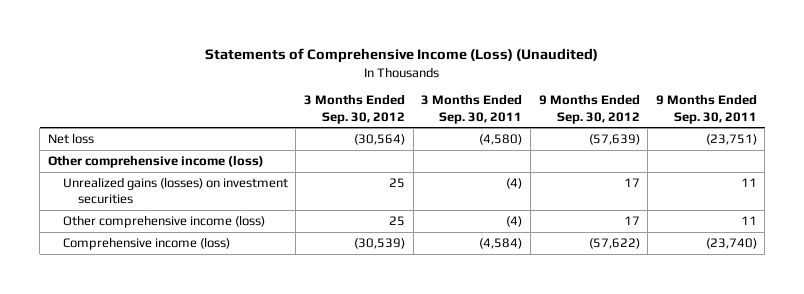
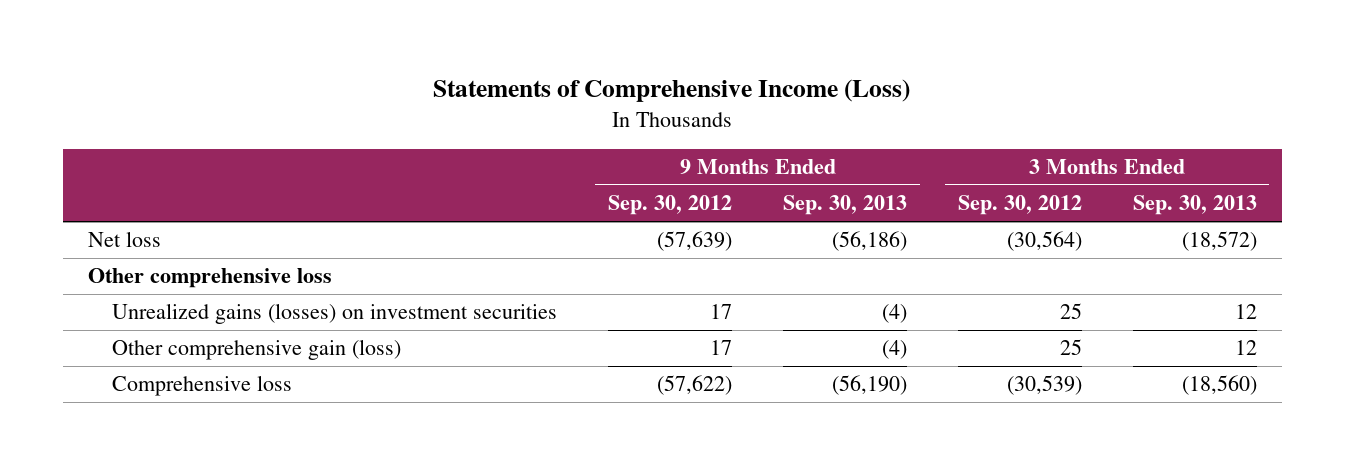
- Statements of Comprehensive Income (Loss) (Unaudited)
+ Statements of Comprehensive Income (Loss)
- | 3 Months Ended Sep. 30, 2012 | 3 Months Ended Sep. 30, 2011 | 9 Months Ended Sep. 30, 2012 | 9 Months Ended Sep. 30, 2011
+ | 9 Months Ended Sep. 30, 2012 | 9 Months Ended Sep. 30, 2013 | 3 Months Ended Sep. 30, 2012 | 3 Months Ended Sep. 30, 2013
- Other comprehensive income (loss)
+ Other comprehensive loss
- Other comprehensive income (loss) | 25 | (4) | 17 | 11
- Comprehensive income (loss) | (30,539) | (4,584) | (57,622) | (23,740)
+ Other comprehensive gain (loss) | 17 | (4) | 25 | 12
+ Comprehensive loss | (57,622) | (56,190) | (30,539) | (18,560)

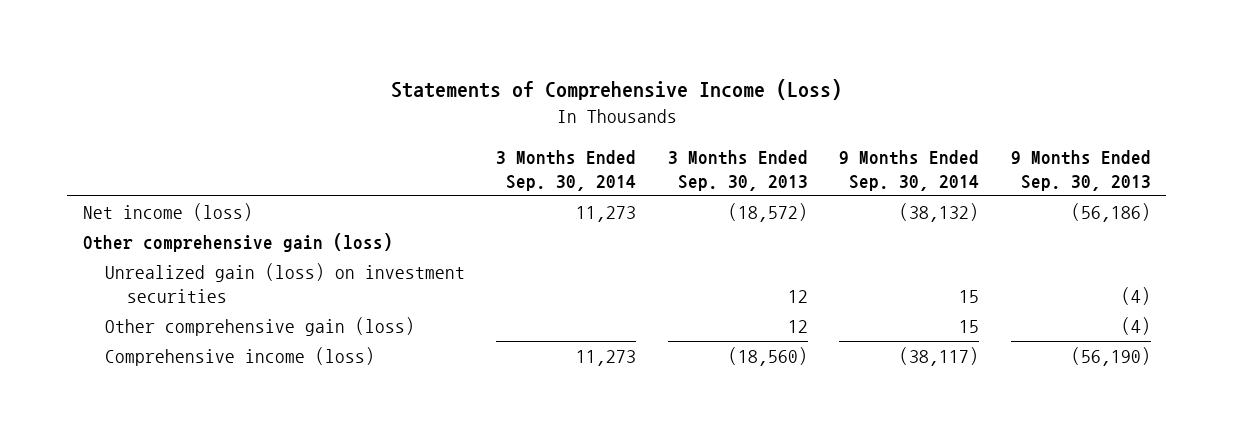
- | 9 Months Ended Sep. 30, 2012 | 9 Months Ended Sep. 30, 2013 | 3 Months Ended Sep. 30, 2012 | 3 Months Ended Sep. 30, 2013
+ | 3 Months Ended Sep. 30, 2014 | 3 Months Ended Sep. 30, 2013 | 9 Months Ended Sep. 30, 2014 | 9 Months Ended Sep. 30, 2013
- Net loss | (57,639) | (56,186) | (30,564) | (18,572)
- Other comprehensive loss
- Unrealized gains (losses) on investment securities | 17 | (4) | 25 | 12
+ Net income (loss) | 11,273 | (18,572) | (38,132) | (56,186)
+ Other comprehensive gain (loss)
+ Unrealized gain (loss) on investment securities | | 12 | 15 | (4)
- Comprehensive loss | (57,622) | (56,190) | (30,539) | (18,560)
+ Comprehensive income (loss) | 11,273 | (18,560) | (38,117) | (56,190)

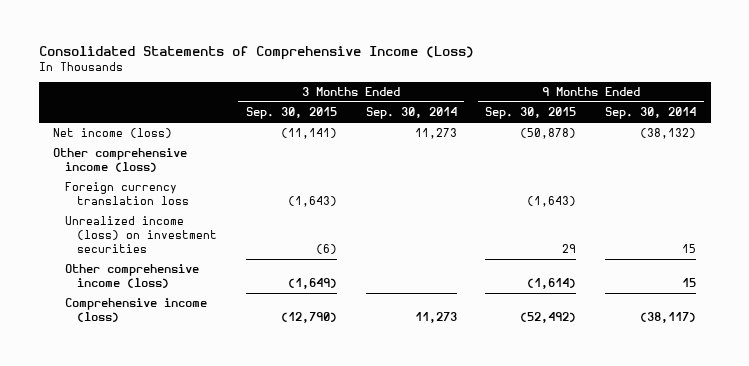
- Statements of Comprehensive Income (Loss)
+ Consolidated Statements of Comprehensive Income (Loss)
- | 3 Months Ended Sep. 30, 2014 | 3 Months Ended Sep. 30, 2013 | 9 Months Ended Sep. 30, 2014 | 9 Months Ended Sep. 30, 2013
+ | 3 Months Ended Sep. 30, 2015 | 3 Months Ended Sep. 30, 2014 | 9 Months Ended Sep. 30, 2015 | 9 Months Ended Sep. 30, 2014
- Other comprehensive gain (loss)
- Unrealized gain (loss) on investment securities | | 12 | 15 | (4)
- Other comprehensive gain (loss) | | 12 | 15 | (4)
+ Other comprehensive income (loss)
+ Foreign currency translation loss | (1,643) | | (1,643) |
+ Unrealized income (loss) on investment securities | (6) | | 29 | 15
+ Other comprehensive income (loss) | (1,649) | | (1,614) | 15

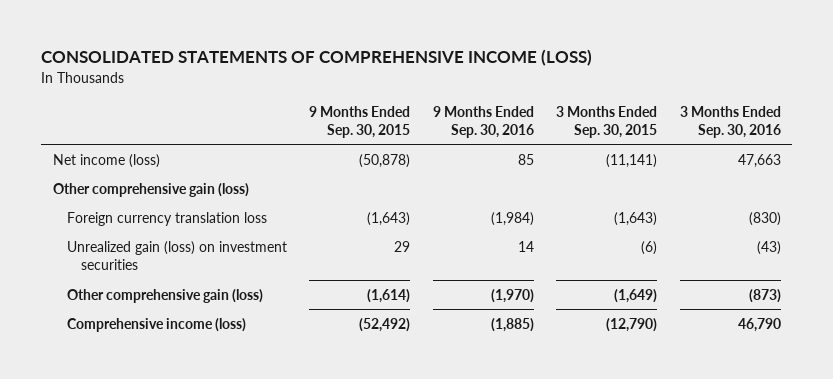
- Consolidated Statements of Comprehensive Income (Loss)
+ CONSOLIDATED STATEMENTS OF COMPREHENSIVE INCOME (LOSS)
- | 3 Months Ended Sep. 30, 2015 | 3 Months Ended Sep. 30, 2014 | 9 Months Ended Sep. 30, 2015 | 9 Months Ended Sep. 30, 2014
+ | 9 Months Ended Sep. 30, 2015 | 9 Months Ended Sep. 30, 2016 | 3 Months Ended Sep. 30, 2015 | 3 Months Ended Sep. 30, 2016
- Other comprehensive income (loss)
+ Other comprehensive gain (loss)
- Unrealized income (loss) on investment securities | (6) | | 29 | 15
- Other comprehensive income (loss) | (1,649) | | (1,614) | 15
+ Unrealized gain (loss) on investment securities | 29 | 14 | (6) | (43)
+ Other comprehensive gain (loss) | (1,614) | (1,970) | (1,649) | (873)

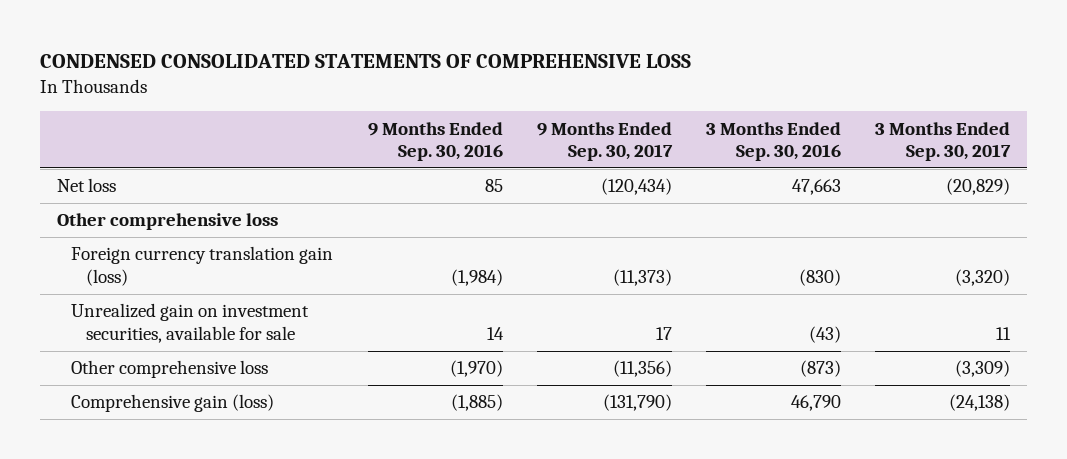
- CONSOLIDATED STATEMENTS OF COMPREHENSIVE INCOME (LOSS)
+ CONDENSED CONSOLIDATED STATEMENTS OF COMPREHENSIVE LOSS
- | 9 Months Ended Sep. 30, 2015 | 9 Months Ended Sep. 30, 2016 | 3 Months Ended Sep. 30, 2015 | 3 Months Ended Sep. 30, 2016
+ | 9 Months Ended Sep. 30, 2016 | 9 Months Ended Sep. 30, 2017 | 3 Months Ended Sep. 30, 2016 | 3 Months Ended Sep. 30, 2017
- Net income (loss) | (50,878) | 85 | (11,141) | 47,663
- Other comprehensive gain (loss)
- Foreign currency translation loss | (1,643) | (1,984) | (1,643) | (830)
- Unrealized gain (loss) on investment securities | 29 | 14 | (6) | (43)
- Other comprehensive gain (loss) | (1,614) | (1,970) | (1,649) | (873)
- Comprehensive income (loss) | (52,492) | (1,885) | (12,790) | 46,790
+ Net loss | 85 | (120,434) | 47,663 | (20,829)
+ Other comprehensive loss
+ Foreign currency translation gain (loss) | (1,984) | (11,373) | (830) | (3,320)
+ Unrealized gain on investment securities, available for sale | 14 | 17 | (43) | 11
+ Other comprehensive loss | (1,970) | (11,356) | (873) | (3,309)
+ Comprehensive gain (loss) | (1,885) | (131,790) | 46,790 | (24,138)

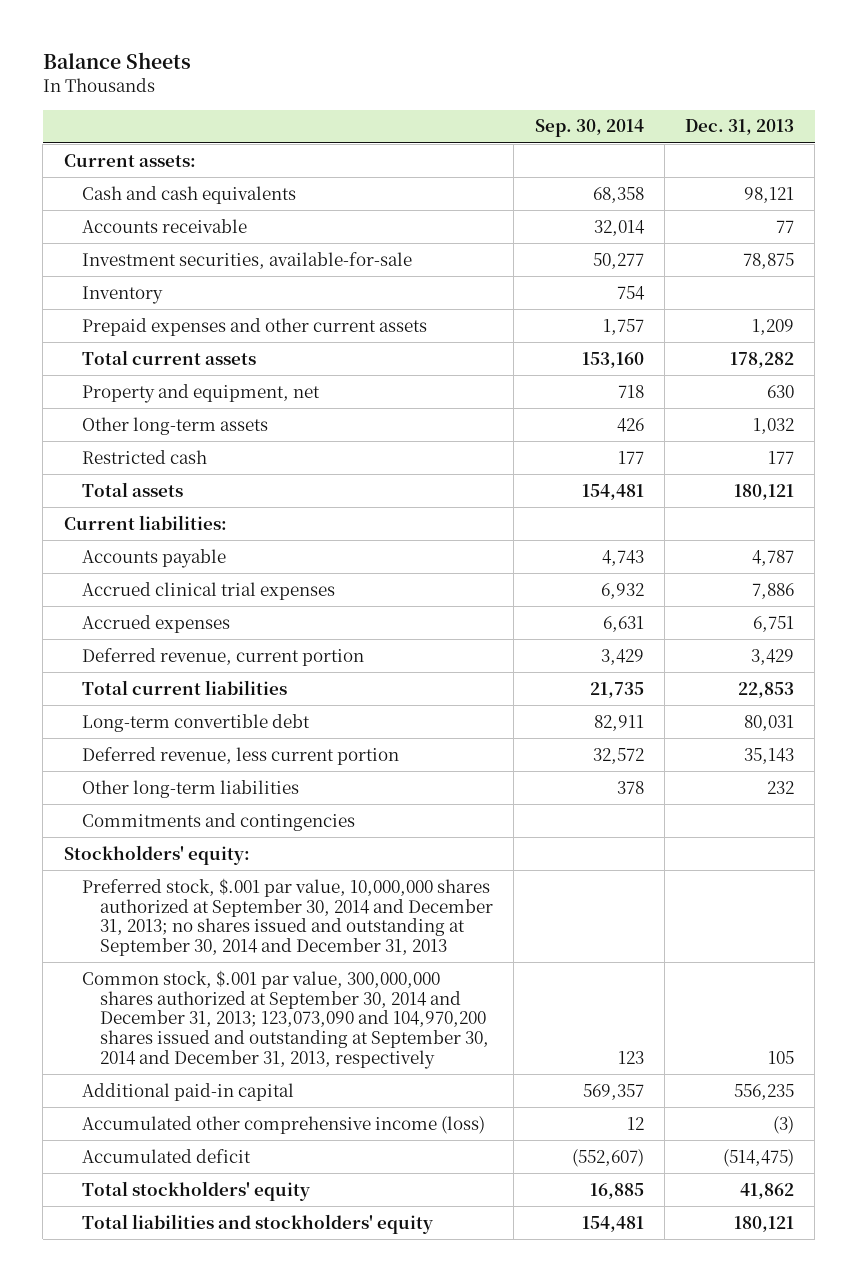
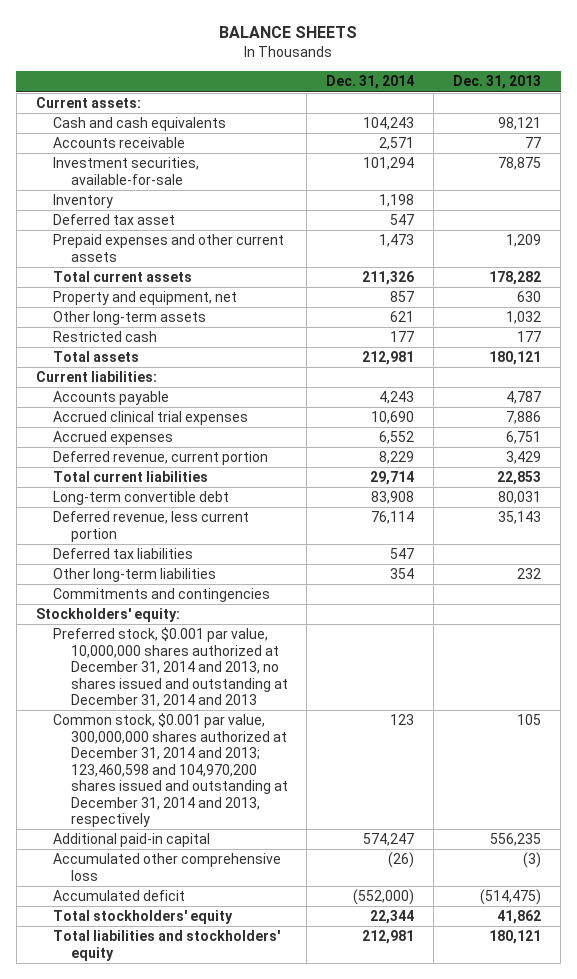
- Balance Sheets
+ BALANCE SHEETS
- | Sep. 30, 2014 | Dec. 31, 2013
+ | Dec. 31, 2014 | Dec. 31, 2013
+ Deferred tax asset | 547 |
+ Deferred tax liabilities | 547 |
- Preferred stock, $.001 par value, 10,000,000 shares authorized at September 30, 2014 and December 31, 2013; no shares issued and outstanding at September 30, 2014 and December 31, 2013
- Common stock, $.001 par value, 300,000,000 shares authorized at September 30, 2014 and December 31, 2013; 123,073,090 and 104,970,200 shares issued and outstanding at September 30, 2014 and December 31, 2013, respectively | 123 | 105
+ Preferred stock, $0.001 par value, 10,000,000 shares authorized at December 31, 2014 and 2013, no shares issued and outstanding at December 31, 2014 and 2013
+ Common stock, $0.001 par value, 300,000,000 shares authorized at December 31, 2014 and 2013; 123,460,598 and 104,970,200 shares issued and outstanding at December 31, 2014 and 2013, respectively | 123 | 105
- Accumulated other comprehensive income (loss) | 12 | (3)
+ Accumulated other comprehensive loss | (26) | (3)

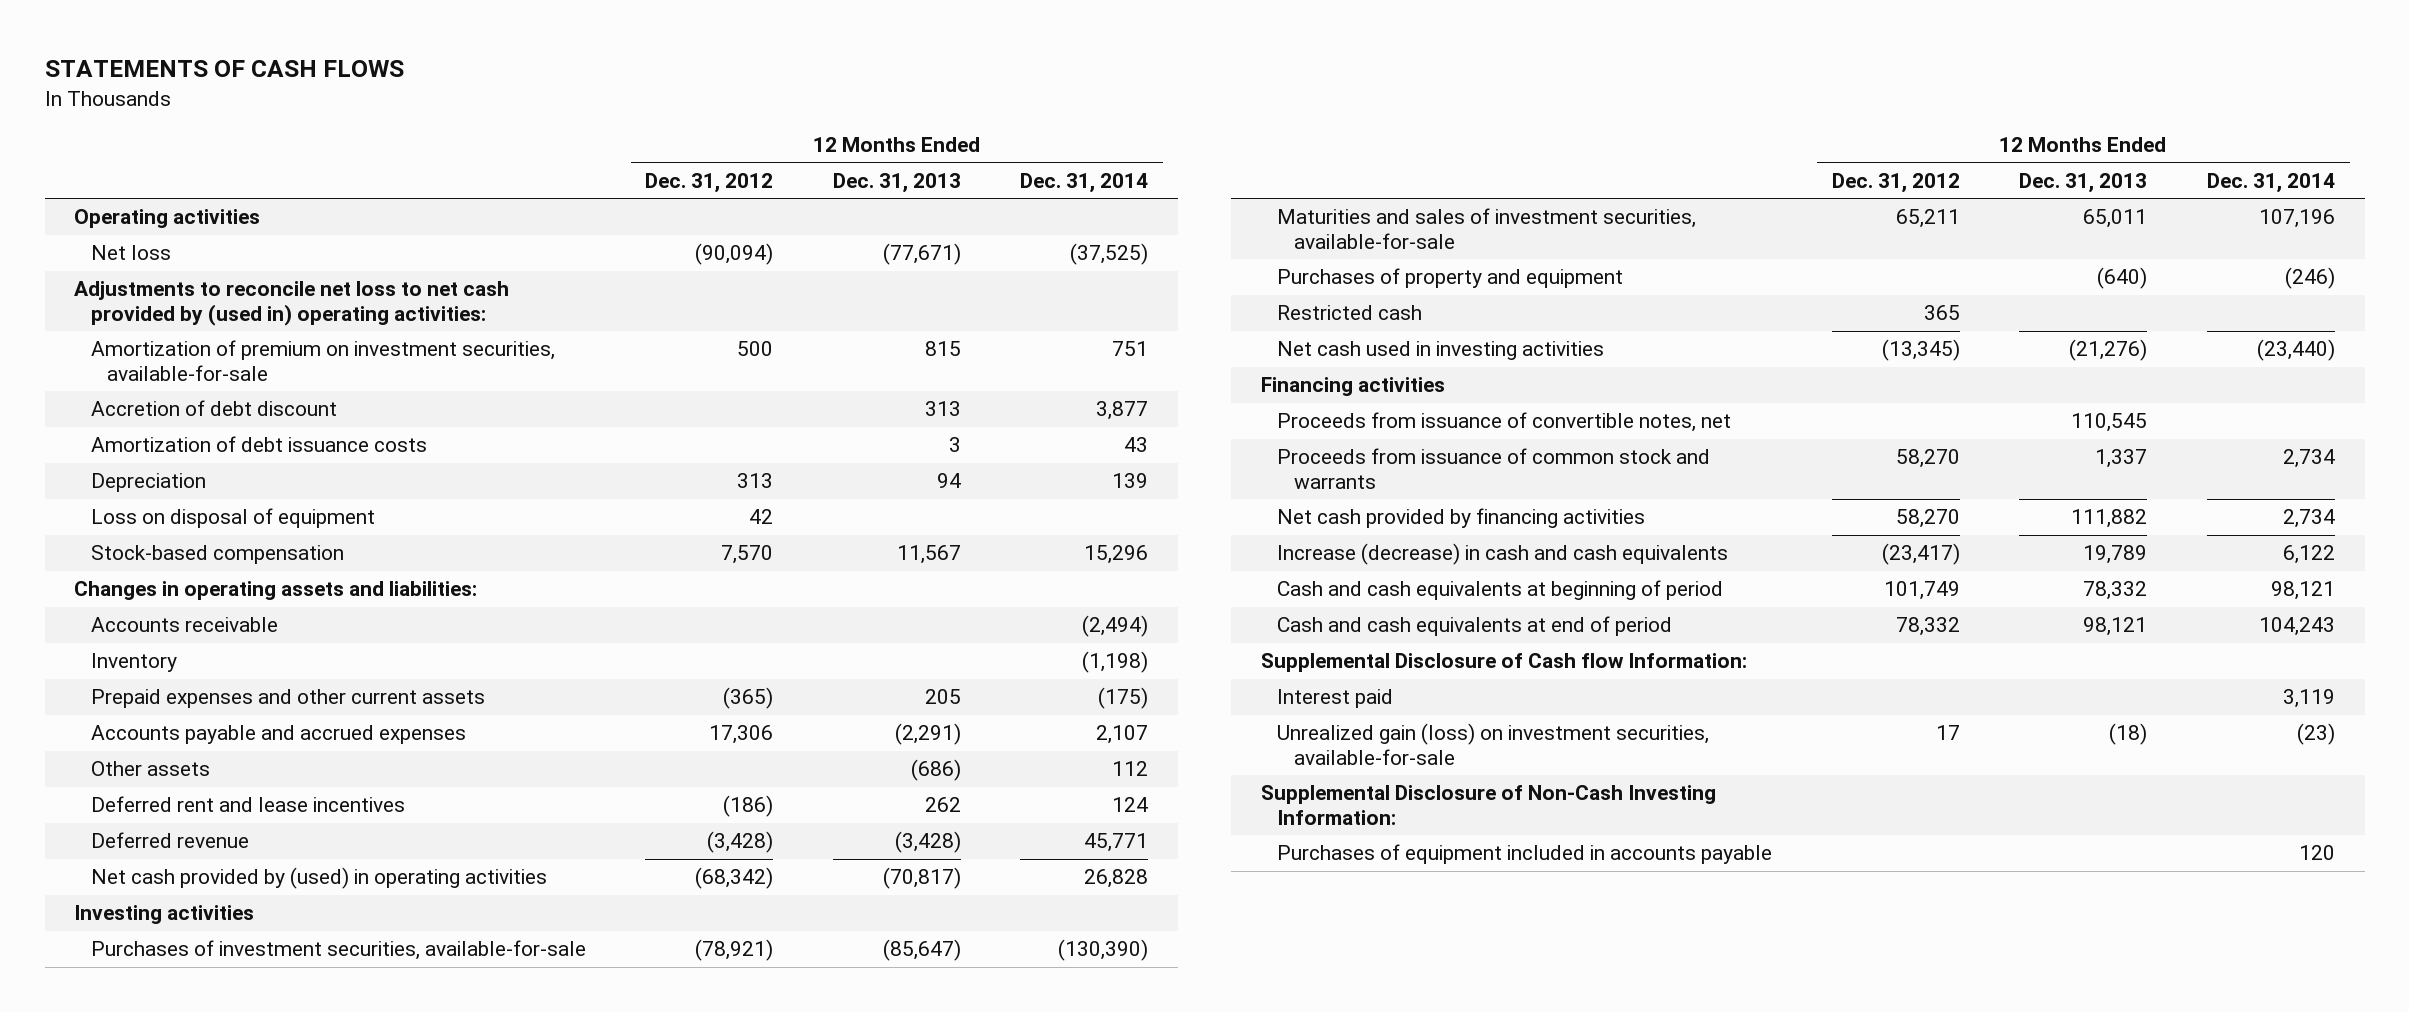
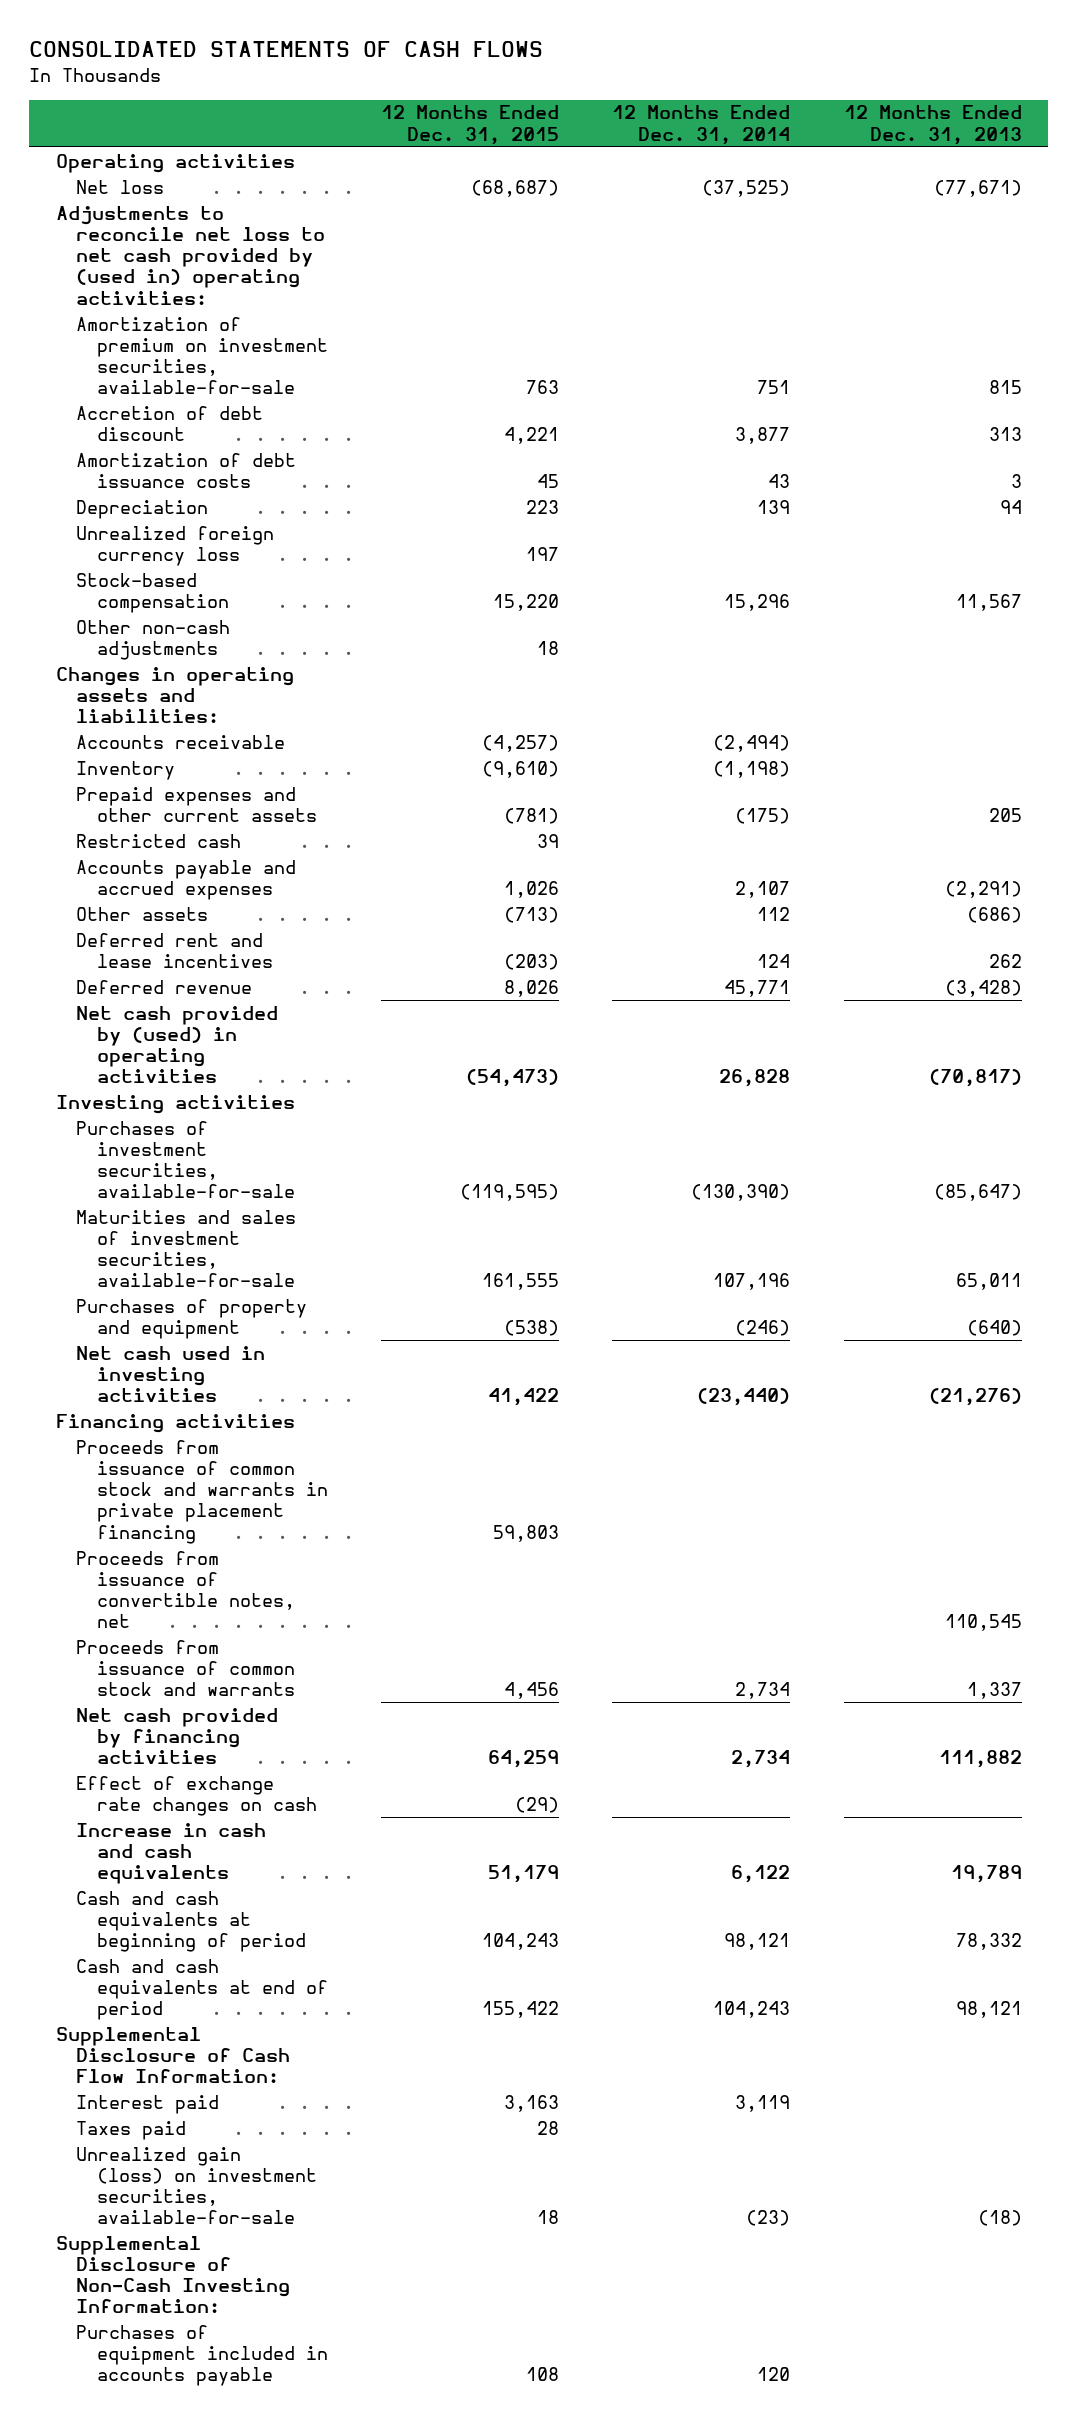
- STATEMENTS OF CASH FLOWS
+ CONSOLIDATED STATEMENTS OF CASH FLOWS
- | 12 Months Ended Dec. 31, 2012 | 12 Months Ended Dec. 31, 2013 | 12 Months Ended Dec. 31, 2014
+ | 12 Months Ended Dec. 31, 2015 | 12 Months Ended Dec. 31, 2014 | 12 Months Ended Dec. 31, 2013
- Loss on disposal of equipment | 42 | |
+ Unrealized foreign currency loss | 197 | |
+ Other non-cash adjustments | 18 | |
moved up: Restricted cash | 39 | |
+ Proceeds from issuance of common stock and warrants in private placement financing | 59,803 | |
- Increase (decrease) in cash and cash equivalents | (23,417) | 19,789 | 6,122
+ Effect of exchange rate changes on cash | (29) | |
+ Increase in cash and cash equivalents | 51,179 | 6,122 | 19,789
- Supplemental Disclosure of Cash flow Information:
+ Supplemental Disclosure of Cash Flow Information:
+ Taxes paid | 28 | |

